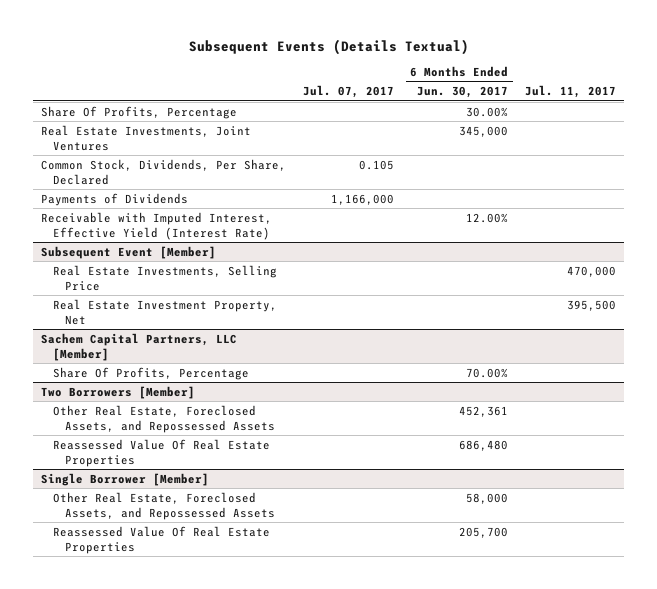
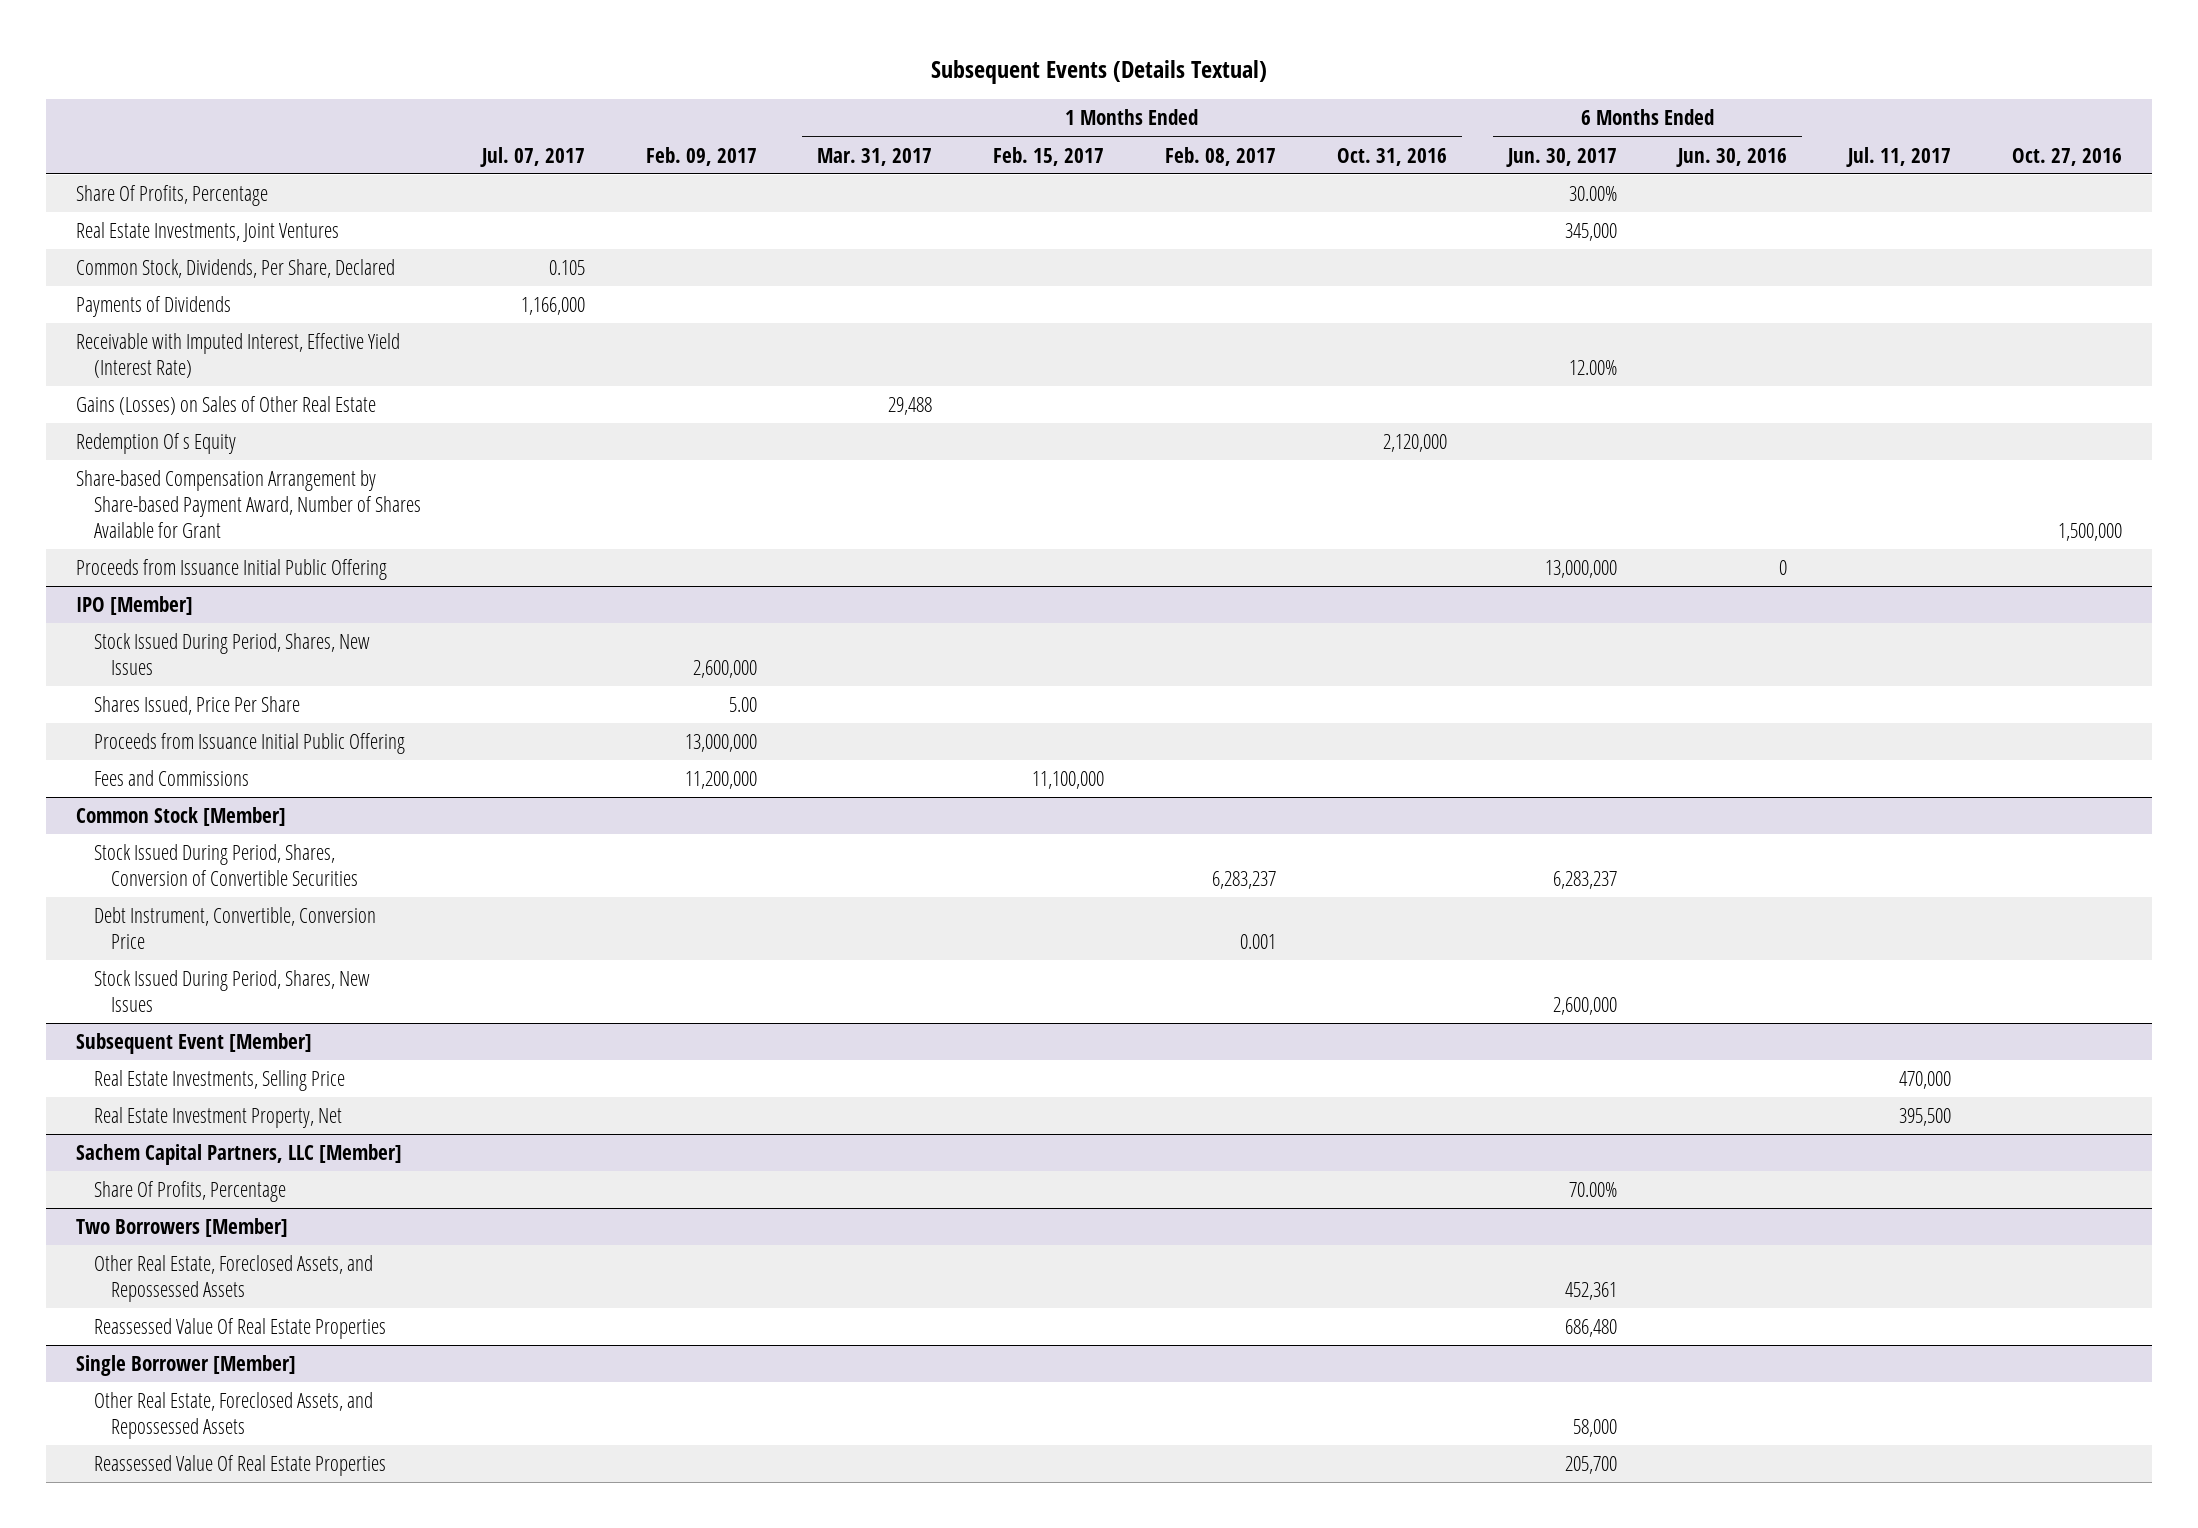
- | Jul. 07, 2017 | 6 Months Ended Jun. 30, 2017 | Jul. 11, 2017
+ | Jul. 07, 2017 | Feb. 09, 2017 | 1 Months Ended Mar. 31, 2017 | 1 Months Ended Feb. 15, 2017 | 1 Months Ended Feb. 08, 2017 | 1 Months Ended Oct. 31, 2016 | 6 Months Ended Jun. 30, 2017 | 6 Months Ended Jun. 30, 2016 | Jul. 11, 2017 | Oct. 27, 2016
+ Gains (Losses) on Sales of Other Real Estate | | | 29,488 | | | | | | |
+ Redemption Of s Equity | | | | | | 2,120,000 | | | |
+ Share-based Compensation Arrangement by Share-based Payment Award, Number of Shares Available for Grant | | | | | | | | | | 1,500,000
+ Proceeds from Issuance Initial Public Offering | | | | | | | 13,000,000 | 0 | |
+ IPO [Member]
+ Stock Issued During Period, Shares, New Issues | | 2,600,000 | | | | | | | |
+ Shares Issued, Price Per Share | | 5.00 | | | | | | | |
+ Proceeds from Issuance Initial Public Offering | | 13,000,000 | | | | | | | |
+ Fees and Commissions | | 11,200,000 | | 11,100,000 | | | | | |
+ Common Stock [Member]
+ Stock Issued During Period, Shares, Conversion of Convertible Securities | | | | | 6,283,237 | | 6,283,237 | | |
+ Debt Instrument, Convertible, Conversion Price | | | | | 0.001 | | | | |
+ Stock Issued During Period, Shares, New Issues | | | | | | | 2,600,000 | | |

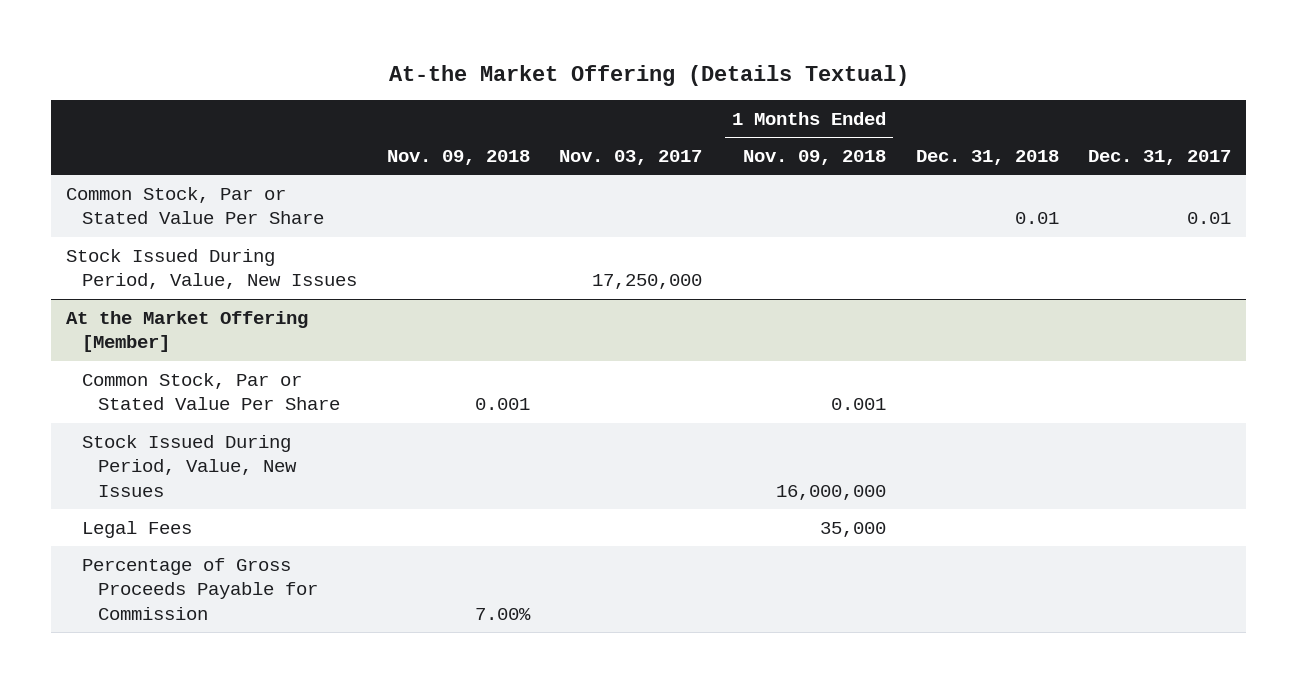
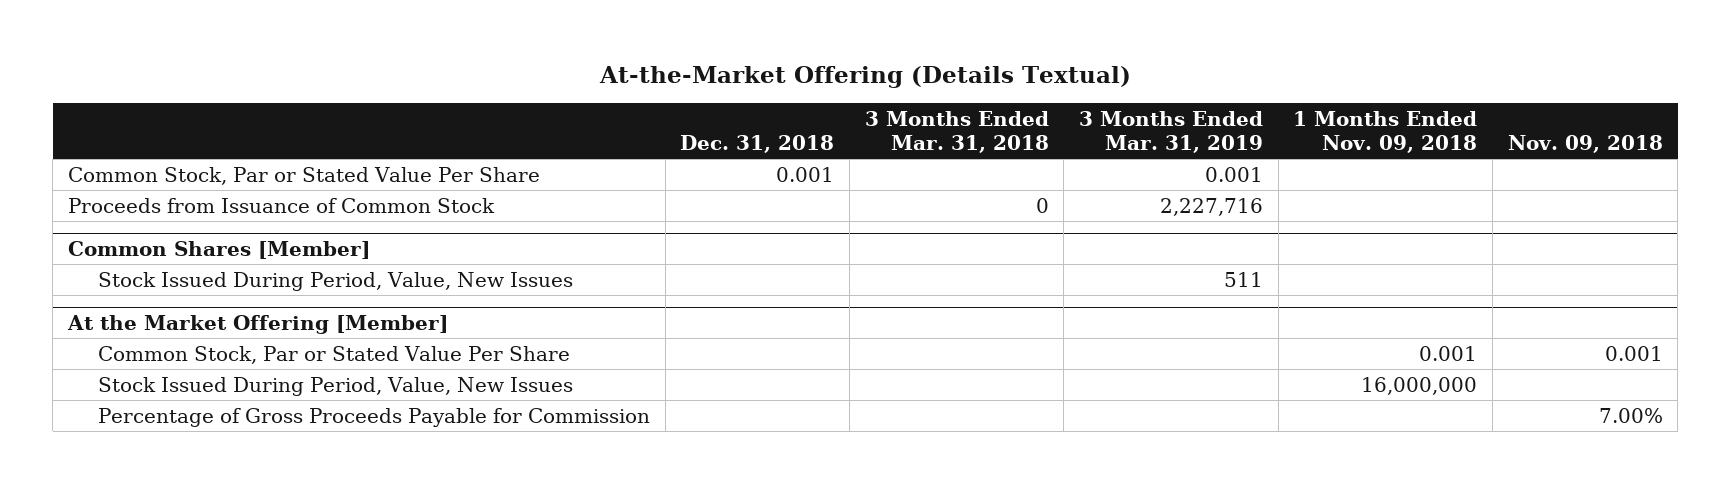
- At-the Market Offering (Details Textual)
+ At-the-Market Offering (Details Textual)
- | Nov. 09, 2018 | Nov. 03, 2017 | 1 Months Ended Nov. 09, 2018 | Dec. 31, 2018 | Dec. 31, 2017
+ | Dec. 31, 2018 | 3 Months Ended Mar. 31, 2018 | 3 Months Ended Mar. 31, 2019 | 1 Months Ended Nov. 09, 2018 | Nov. 09, 2018
- Common Stock, Par or Stated Value Per Share | | | | 0.01 | 0.01
- Stock Issued During Period, Value, New Issues | | 17,250,000 | | |
+ Common Stock, Par or Stated Value Per Share | 0.001 | | 0.001 | |
+ Proceeds from Issuance of Common Stock | | 0 | 2,227,716 | |
+ Common Shares [Member]
+ Stock Issued During Period, Value, New Issues | | | 511 | |
@ At the Market Offering [Member]
- Legal Fees | | | 35,000 | |

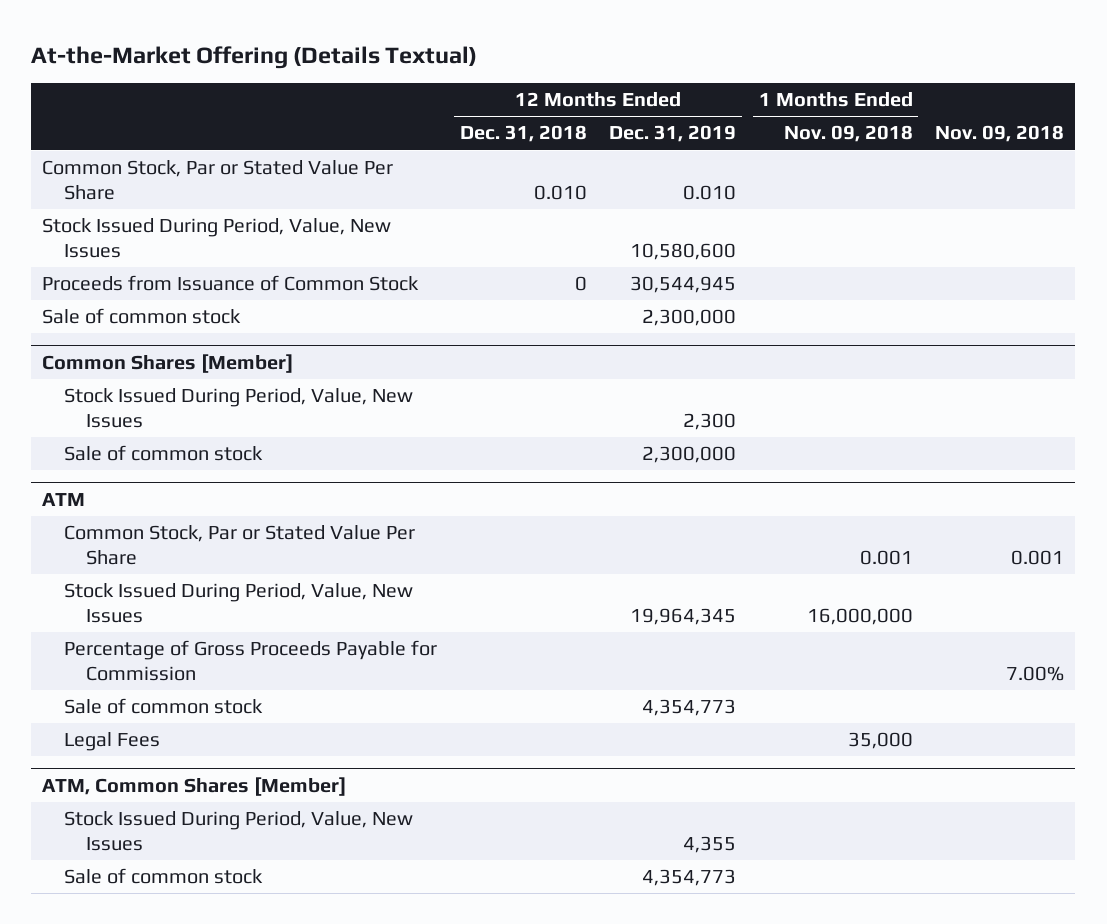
- | Dec. 31, 2018 | 3 Months Ended Mar. 31, 2018 | 3 Months Ended Mar. 31, 2019 | 1 Months Ended Nov. 09, 2018 | Nov. 09, 2018
+ | 12 Months Ended Dec. 31, 2018 | 12 Months Ended Dec. 31, 2019 | 1 Months Ended Nov. 09, 2018 | Nov. 09, 2018
+ Stock Issued During Period, Value, New Issues | | 10,580,600 | |
+ Sale of common stock | | 2,300,000 | |
- At the Market Offering [Member]
@ Common Shares [Member]
+ Sale of common stock | | 2,300,000 | |
+ ATM
+ Sale of common stock | | 4,354,773 | |
+ Legal Fees | | | 35,000 |
+ ATM, Common Shares [Member]
+ Stock Issued During Period, Value, New Issues | | 4,355 | |
+ Sale of common stock | | 4,354,773 | |

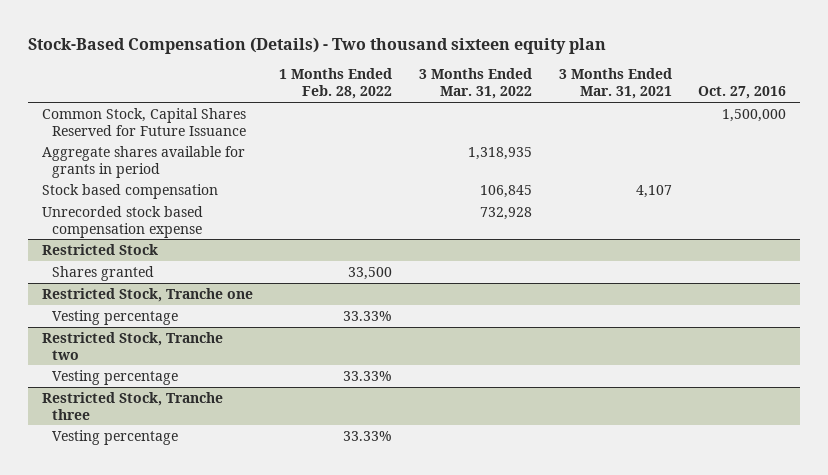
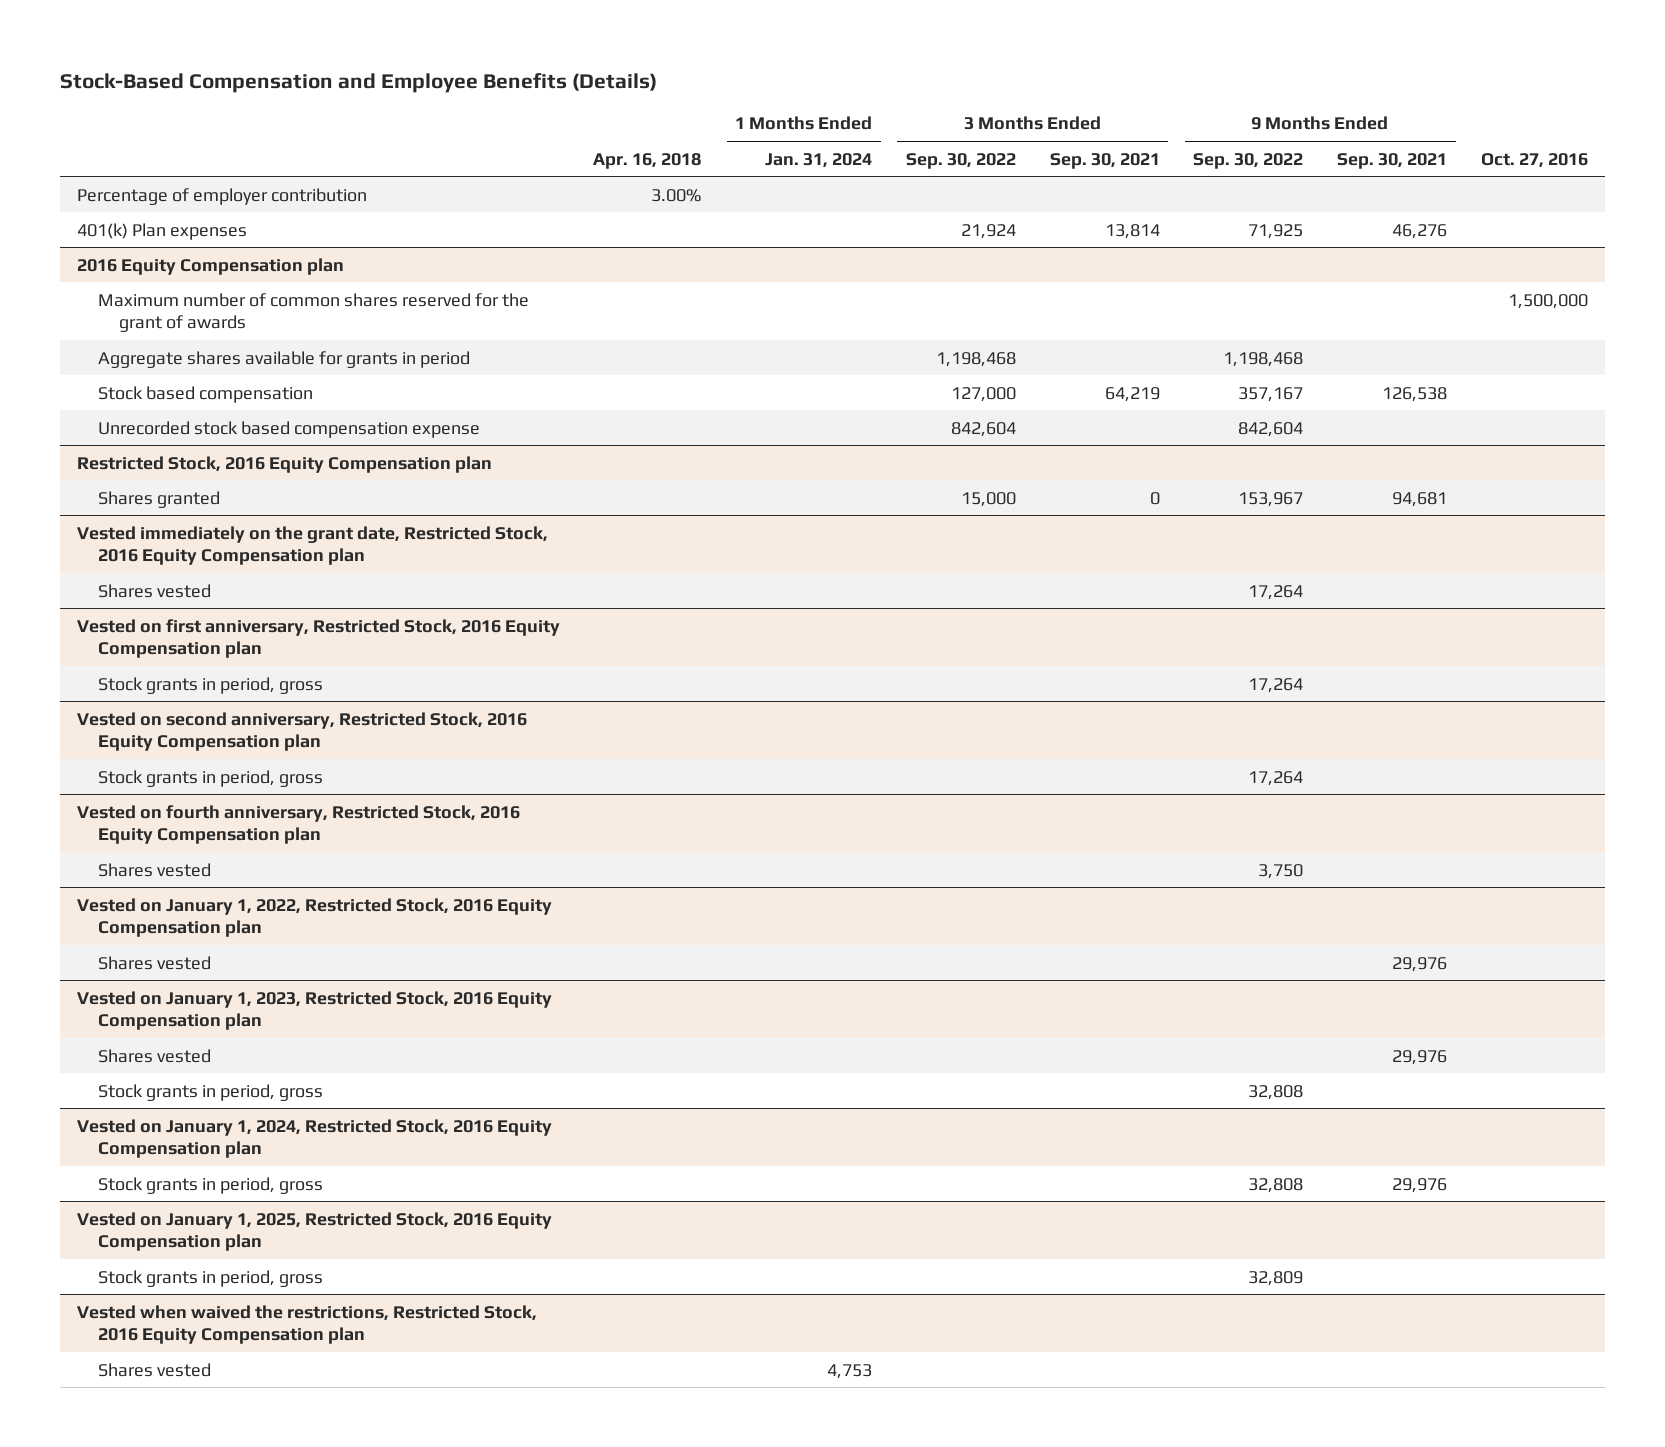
- Stock-Based Compensation (Details) - Two thousand sixteen equity plan
+ Stock-Based Compensation and Employee Benefits (Details)
- | 1 Months Ended Feb. 28, 2022 | 3 Months Ended Mar. 31, 2022 | 3 Months Ended Mar. 31, 2021 | Oct. 27, 2016
+ | Apr. 16, 2018 | 1 Months Ended Jan. 31, 2024 | 3 Months Ended Sep. 30, 2022 | 3 Months Ended Sep. 30, 2021 | 9 Months Ended Sep. 30, 2022 | 9 Months Ended Sep. 30, 2021 | Oct. 27, 2016
- Common Stock, Capital Shares Reserved for Future Issuance | | | | 1,500,000
- Aggregate shares available for grants in period | | 1,318,935 | |
- Stock based compensation | | 106,845 | 4,107 |
- Unrecorded stock based compensation expense | | 732,928 | |
- Restricted Stock
- Shares granted | 33,500 | | |
- Restricted Stock, Tranche one
- Vesting percentage | 33.33% | | |
- Restricted Stock, Tranche two
- Vesting percentage | 33.33% | | |
- Restricted Stock, Tranche three
- Vesting percentage | 33.33% | | |
+ Percentage of employer contribution | 3.00% | | | | | |
+ 401(k) Plan expenses | | | 21,924 | 13,814 | 71,925 | 46,276 |
+ 2016 Equity Compensation plan
+ Maximum number of common shares reserved for the grant of awards | | | | | | | 1,500,000
+ Aggregate shares available for grants in period | | | 1,198,468 | | 1,198,468 | |
+ Stock based compensation | | | 127,000 | 64,219 | 357,167 | 126,538 |
+ Unrecorded stock based compensation expense | | | 842,604 | | 842,604 | |
+ Restricted Stock, 2016 Equity Compensation plan
+ Shares granted | | | 15,000 | 0 | 153,967 | 94,681 |
+ Vested immediately on the grant date, Restricted Stock, 2016 Equity Compensation plan
+ Shares vested | | | | | 17,264 | |
+ Vested on first anniversary, Restricted Stock, 2016 Equity Compensation plan
+ Stock grants in period, gross | | | | | 17,264 | |
+ Vested on second anniversary, Restricted Stock, 2016 Equity Compensation plan
+ Stock grants in period, gross | | | | | 17,264 | |
+ Vested on fourth anniversary, Restricted Stock, 2016 Equity Compensation plan
+ Shares vested | | | | | 3,750 | |
+ Vested on January 1, 2022, Restricted Stock, 2016 Equity Compensation plan
+ Shares vested | | | | | | 29,976 |
+ Vested on January 1, 2023, Restricted Stock, 2016 Equity Compensation plan
+ Shares vested | | | | | | 29,976 |
+ Stock grants in period, gross | | | | | 32,808 | |
+ Vested on January 1, 2024, Restricted Stock, 2016 Equity Compensation plan
+ Stock grants in period, gross | | | | | 32,808 | 29,976 |
+ Vested on January 1, 2025, Restricted Stock, 2016 Equity Compensation plan
+ Stock grants in period, gross | | | | | 32,809 | |
+ Vested when waived the restrictions, Restricted Stock, 2016 Equity Compensation plan
+ Shares vested | | 4,753 | | | | |

